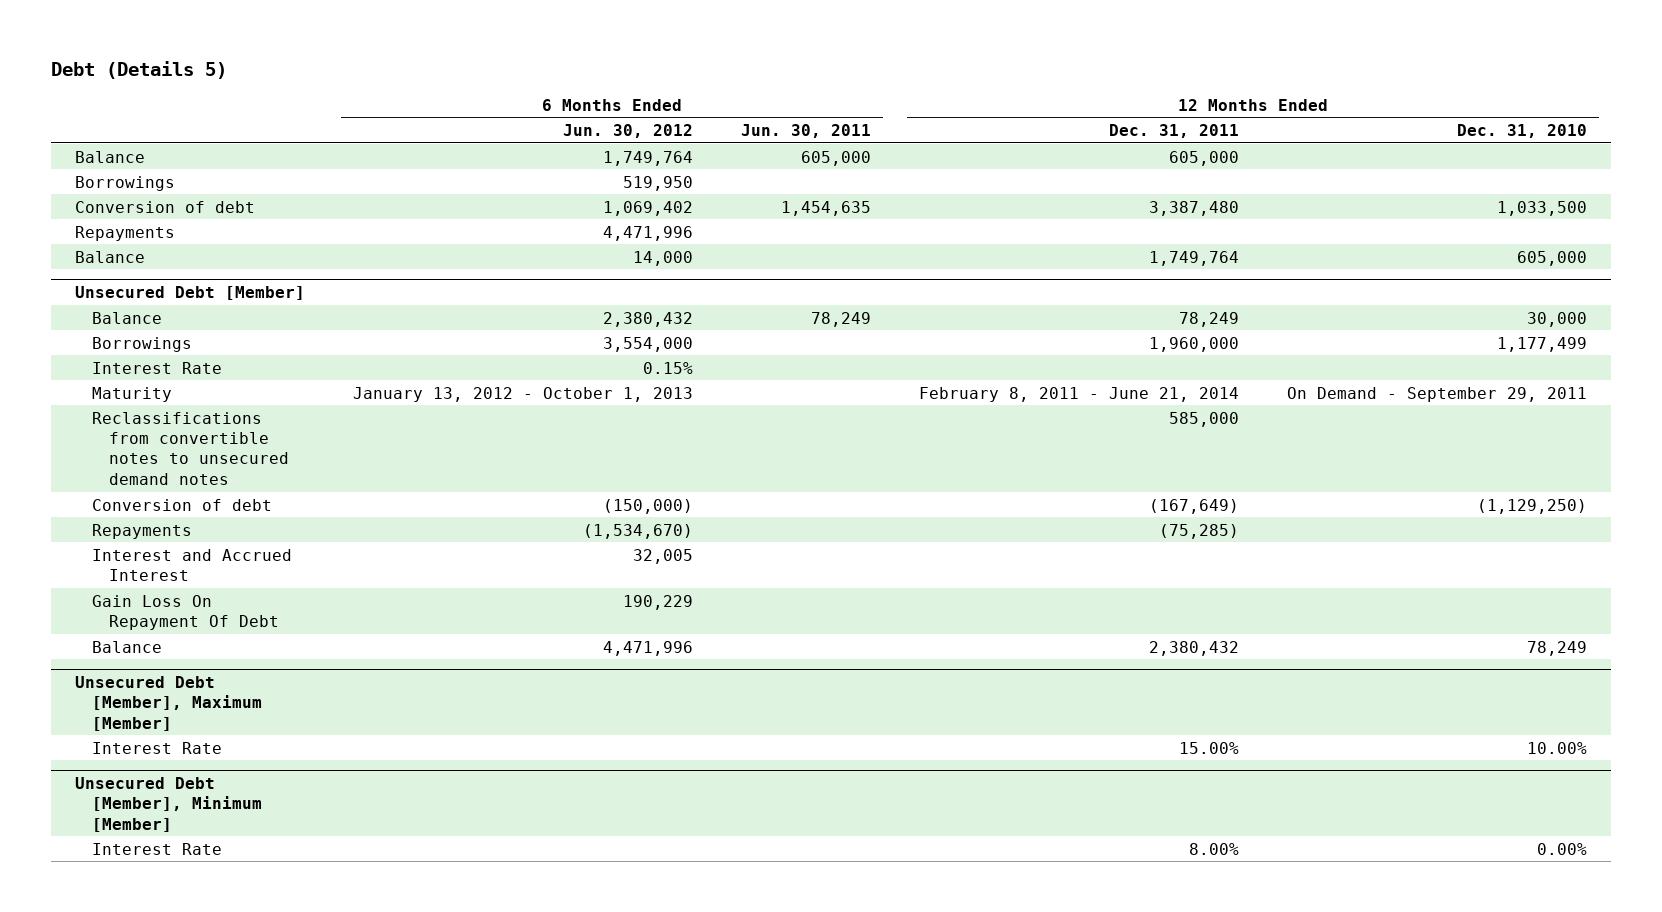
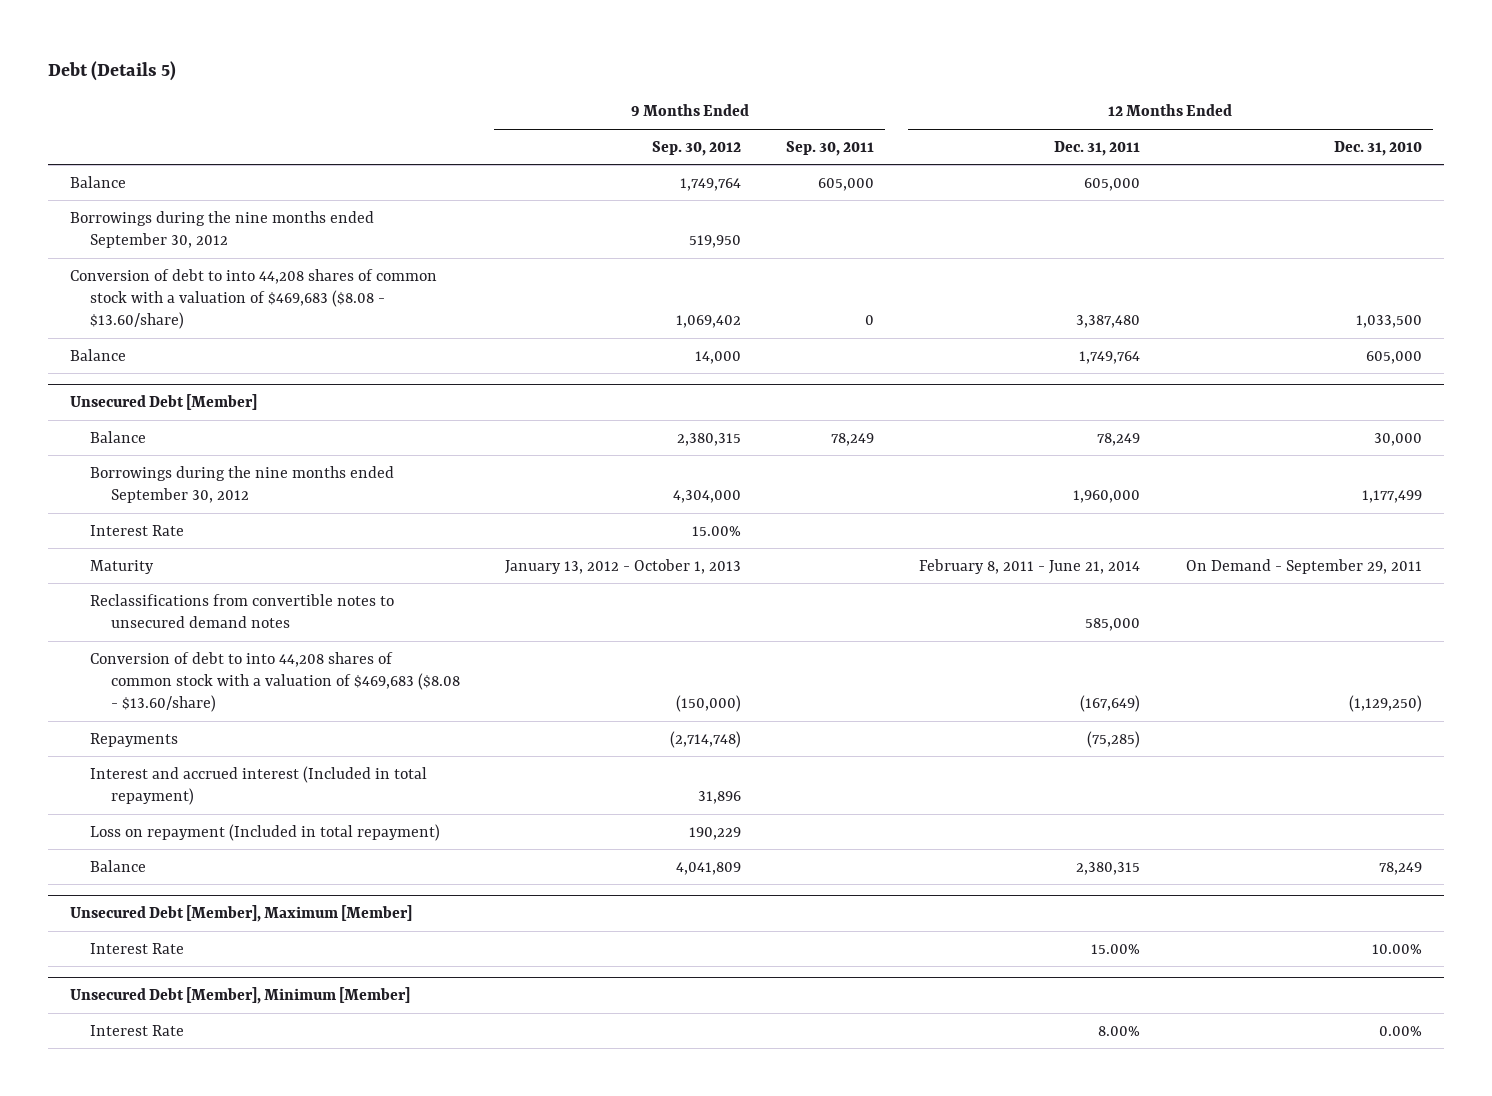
- | 6 Months Ended Jun. 30, 2012 | 6 Months Ended Jun. 30, 2011 | 12 Months Ended Dec. 31, 2011 | 12 Months Ended Dec. 31, 2010
+ | 9 Months Ended Sep. 30, 2012 | 9 Months Ended Sep. 30, 2011 | 12 Months Ended Dec. 31, 2011 | 12 Months Ended Dec. 31, 2010
- Borrowings | 519,950 | | |
- Conversion of debt | 1,069,402 | 1,454,635 | 3,387,480 | 1,033,500
- Repayments | 4,471,996 | | |
+ Borrowings during the nine months ended September 30, 2012 | 519,950 | | |
+ Conversion of debt to into 44,208 shares of common stock with a valuation of $469,683 ($8.08 - $13.60/share) | 1,069,402 | 0 | 3,387,480 | 1,033,500
@ Unsecured Debt [Member]
- Borrowings | 3,554,000 | | 1,960,000 | 1,177,499
+ Borrowings during the nine months ended September 30, 2012 | 4,304,000 | | 1,960,000 | 1,177,499
- Conversion of debt | (150,000) | | (167,649) | (1,129,250)
+ Conversion of debt to into 44,208 shares of common stock with a valuation of $469,683 ($8.08 - $13.60/share) | (150,000) | | (167,649) | (1,129,250)
- Interest and Accrued Interest | 32,005 | | |
- Gain Loss On Repayment Of Debt | 190,229 | | |
- Balance | 4,471,996 | | 2,380,432 | 78,249
+ Interest and accrued interest (Included in total repayment) | 31,896 | | |
+ Loss on repayment (Included in total repayment) | 190,229 | | |
+ Balance | 4,041,809 | | 2,380,315 | 78,249

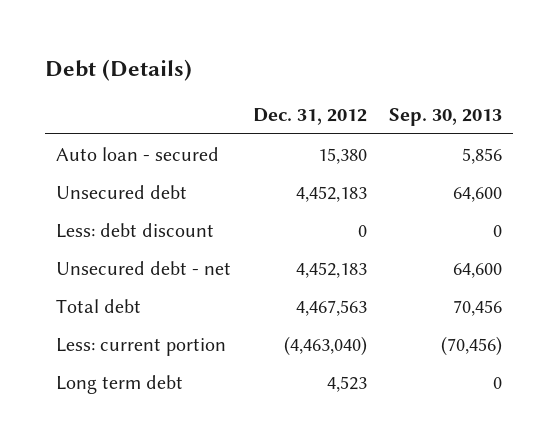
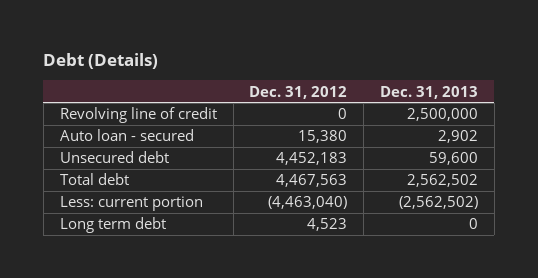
- | Dec. 31, 2012 | Sep. 30, 2013
+ | Dec. 31, 2012 | Dec. 31, 2013
+ Revolving line of credit | 0 | 2,500,000
- Less: debt discount | 0 | 0
- Unsecured debt - net | 4,452,183 | 64,600

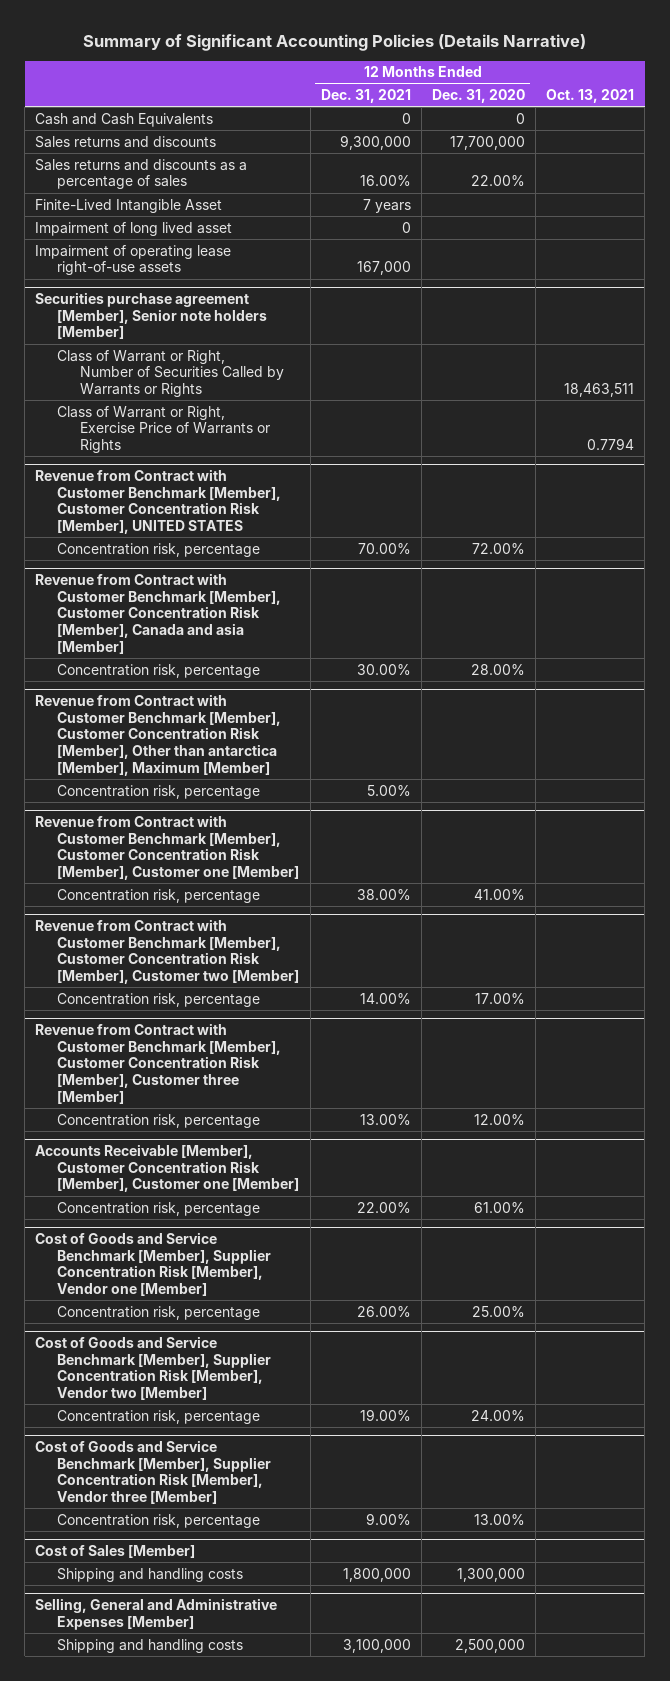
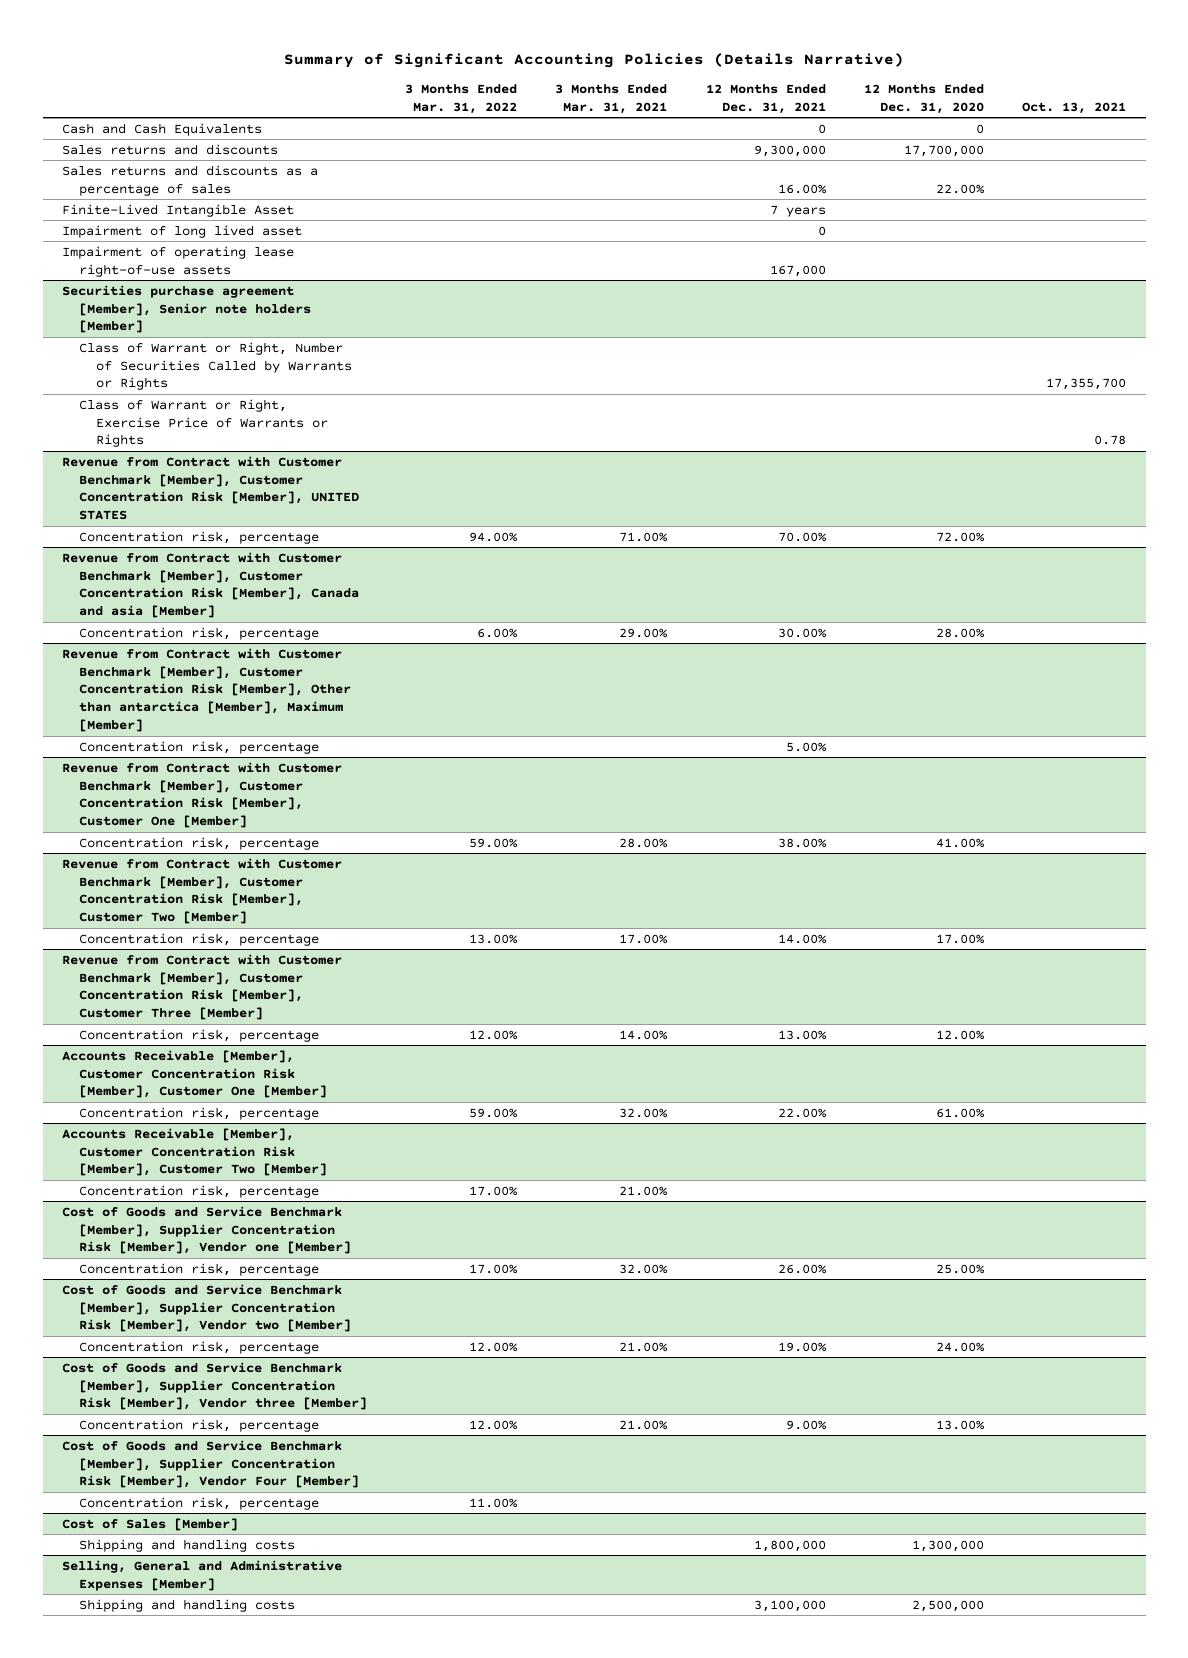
- | 12 Months Ended Dec. 31, 2021 | 12 Months Ended Dec. 31, 2020 | Oct. 13, 2021
+ | 3 Months Ended Mar. 31, 2022 | 3 Months Ended Mar. 31, 2021 | 12 Months Ended Dec. 31, 2021 | 12 Months Ended Dec. 31, 2020 | Oct. 13, 2021
@ Securities purchase agreement [Member], Senior note holders [Member]
- Class of Warrant or Right, Number of Securities Called by Warrants or Rights | | | 18,463,511
- Class of Warrant or Right, Exercise Price of Warrants or Rights | | | 0.7794
+ Class of Warrant or Right, Number of Securities Called by Warrants or Rights | | | | | 17,355,700
+ Class of Warrant or Right, Exercise Price of Warrants or Rights | | | | | 0.78
- Revenue from Contract with Customer Benchmark [Member], Customer Concentration Risk [Member], Customer one [Member]
+ Revenue from Contract with Customer Benchmark [Member], Customer Concentration Risk [Member], Customer One [Member]
- Revenue from Contract with Customer Benchmark [Member], Customer Concentration Risk [Member], Customer two [Member]
+ Revenue from Contract with Customer Benchmark [Member], Customer Concentration Risk [Member], Customer Two [Member]
- Revenue from Contract with Customer Benchmark [Member], Customer Concentration Risk [Member], Customer three [Member]
+ Revenue from Contract with Customer Benchmark [Member], Customer Concentration Risk [Member], Customer Three [Member]
- Accounts Receivable [Member], Customer Concentration Risk [Member], Customer one [Member]
+ Accounts Receivable [Member], Customer Concentration Risk [Member], Customer One [Member]
+ Accounts Receivable [Member], Customer Concentration Risk [Member], Customer Two [Member]
+ Concentration risk, percentage | 17.00% | 21.00% | | |
+ Cost of Goods and Service Benchmark [Member], Supplier Concentration Risk [Member], Vendor Four [Member]
+ Concentration risk, percentage | 11.00% | | | |

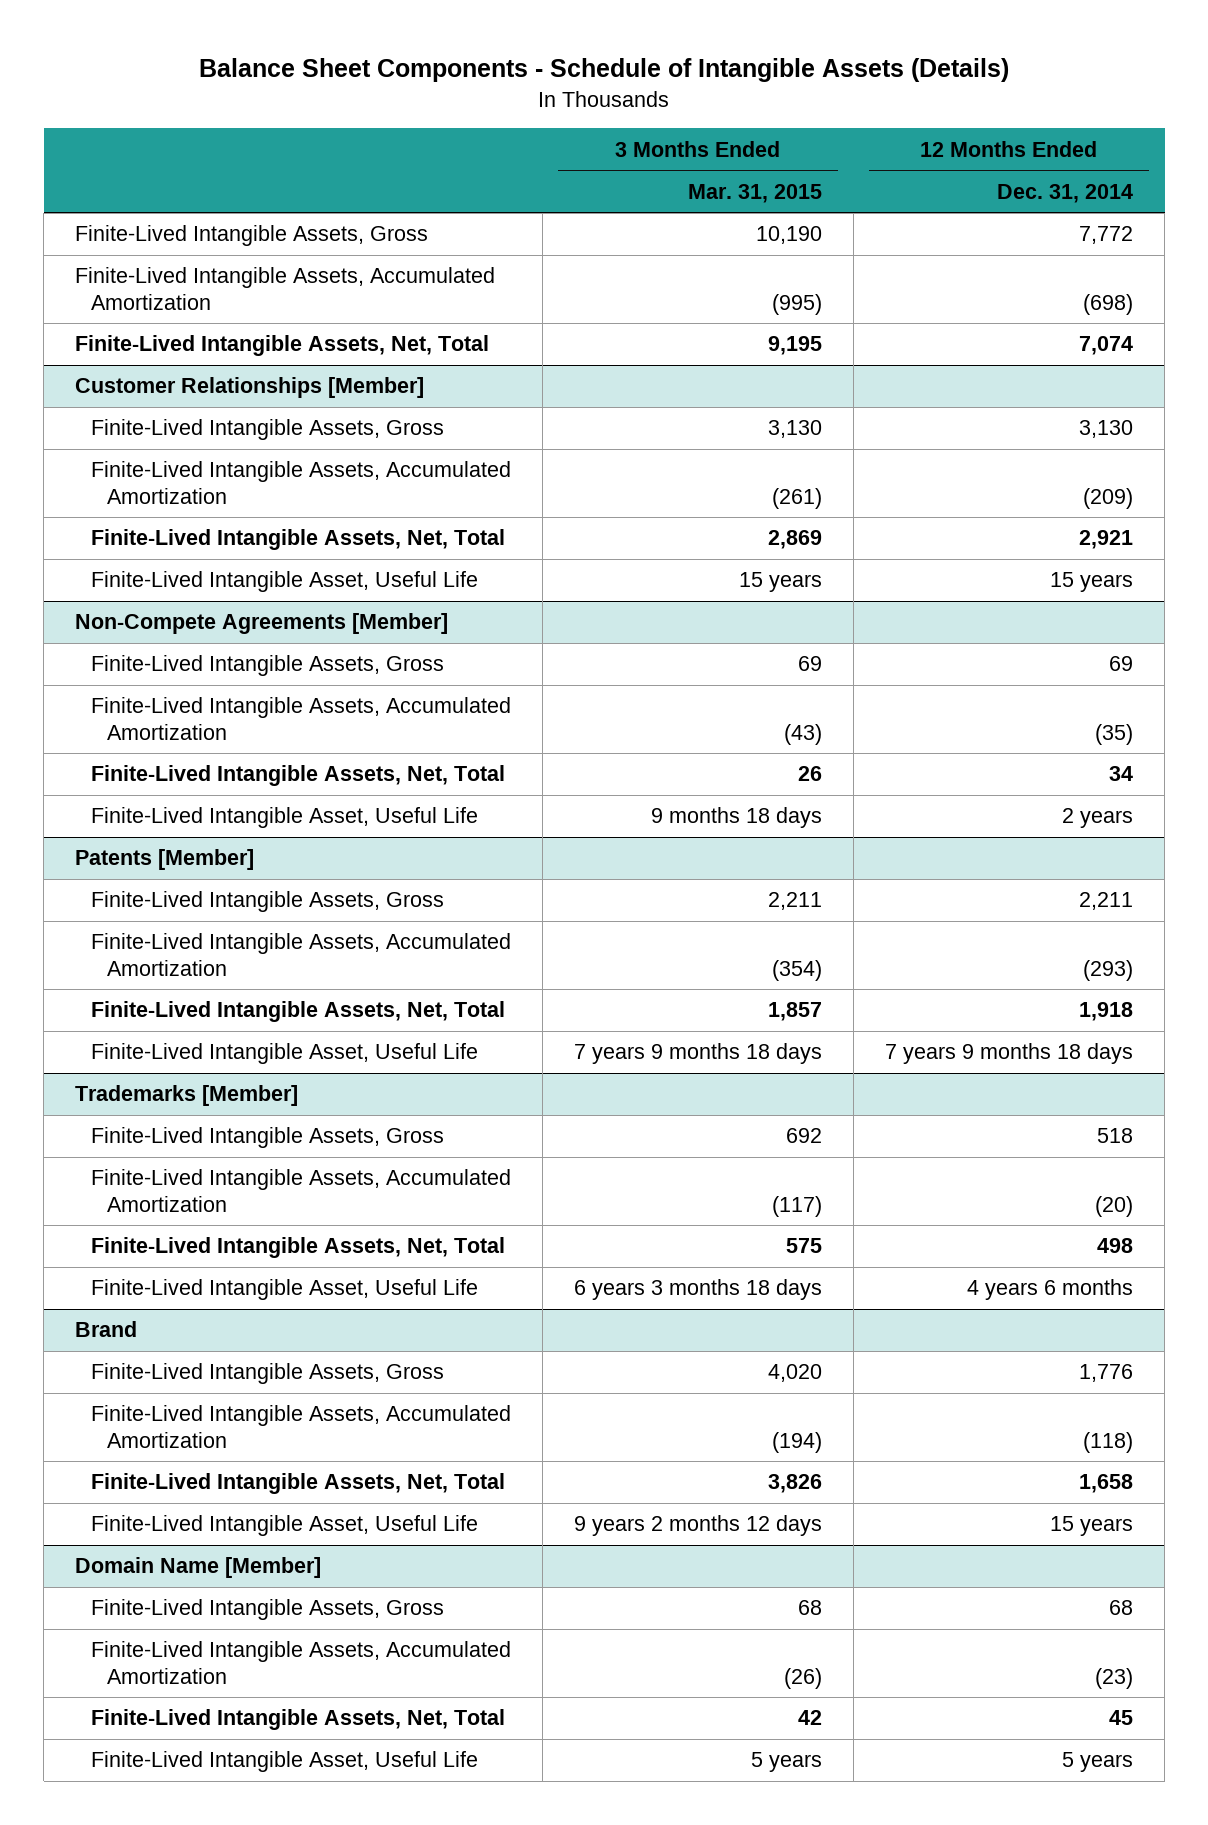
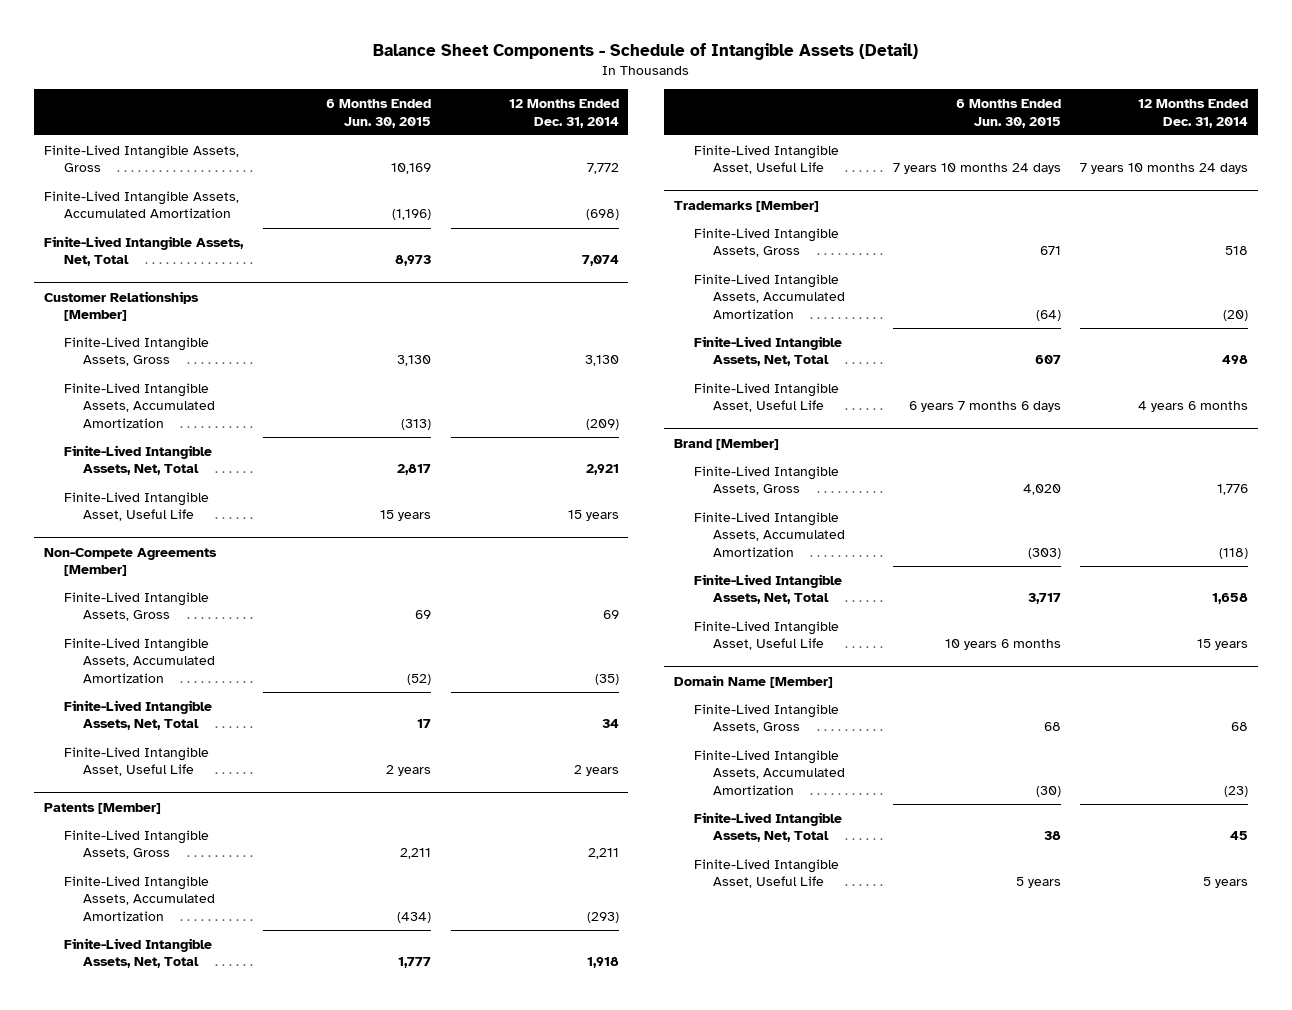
- Balance Sheet Components - Schedule of Intangible Assets (Details)
+ Balance Sheet Components - Schedule of Intangible Assets (Detail)
- | 3 Months Ended Mar. 31, 2015 | 12 Months Ended Dec. 31, 2014
+ | 6 Months Ended Jun. 30, 2015 | 12 Months Ended Dec. 31, 2014
@ Patents [Member]
- Finite-Lived Intangible Asset, Useful Life | 7 years 9 months 18 days | 7 years 9 months 18 days
+ Finite-Lived Intangible Asset, Useful Life | 7 years 10 months 24 days | 7 years 10 months 24 days
- Brand
+ Brand [Member]

